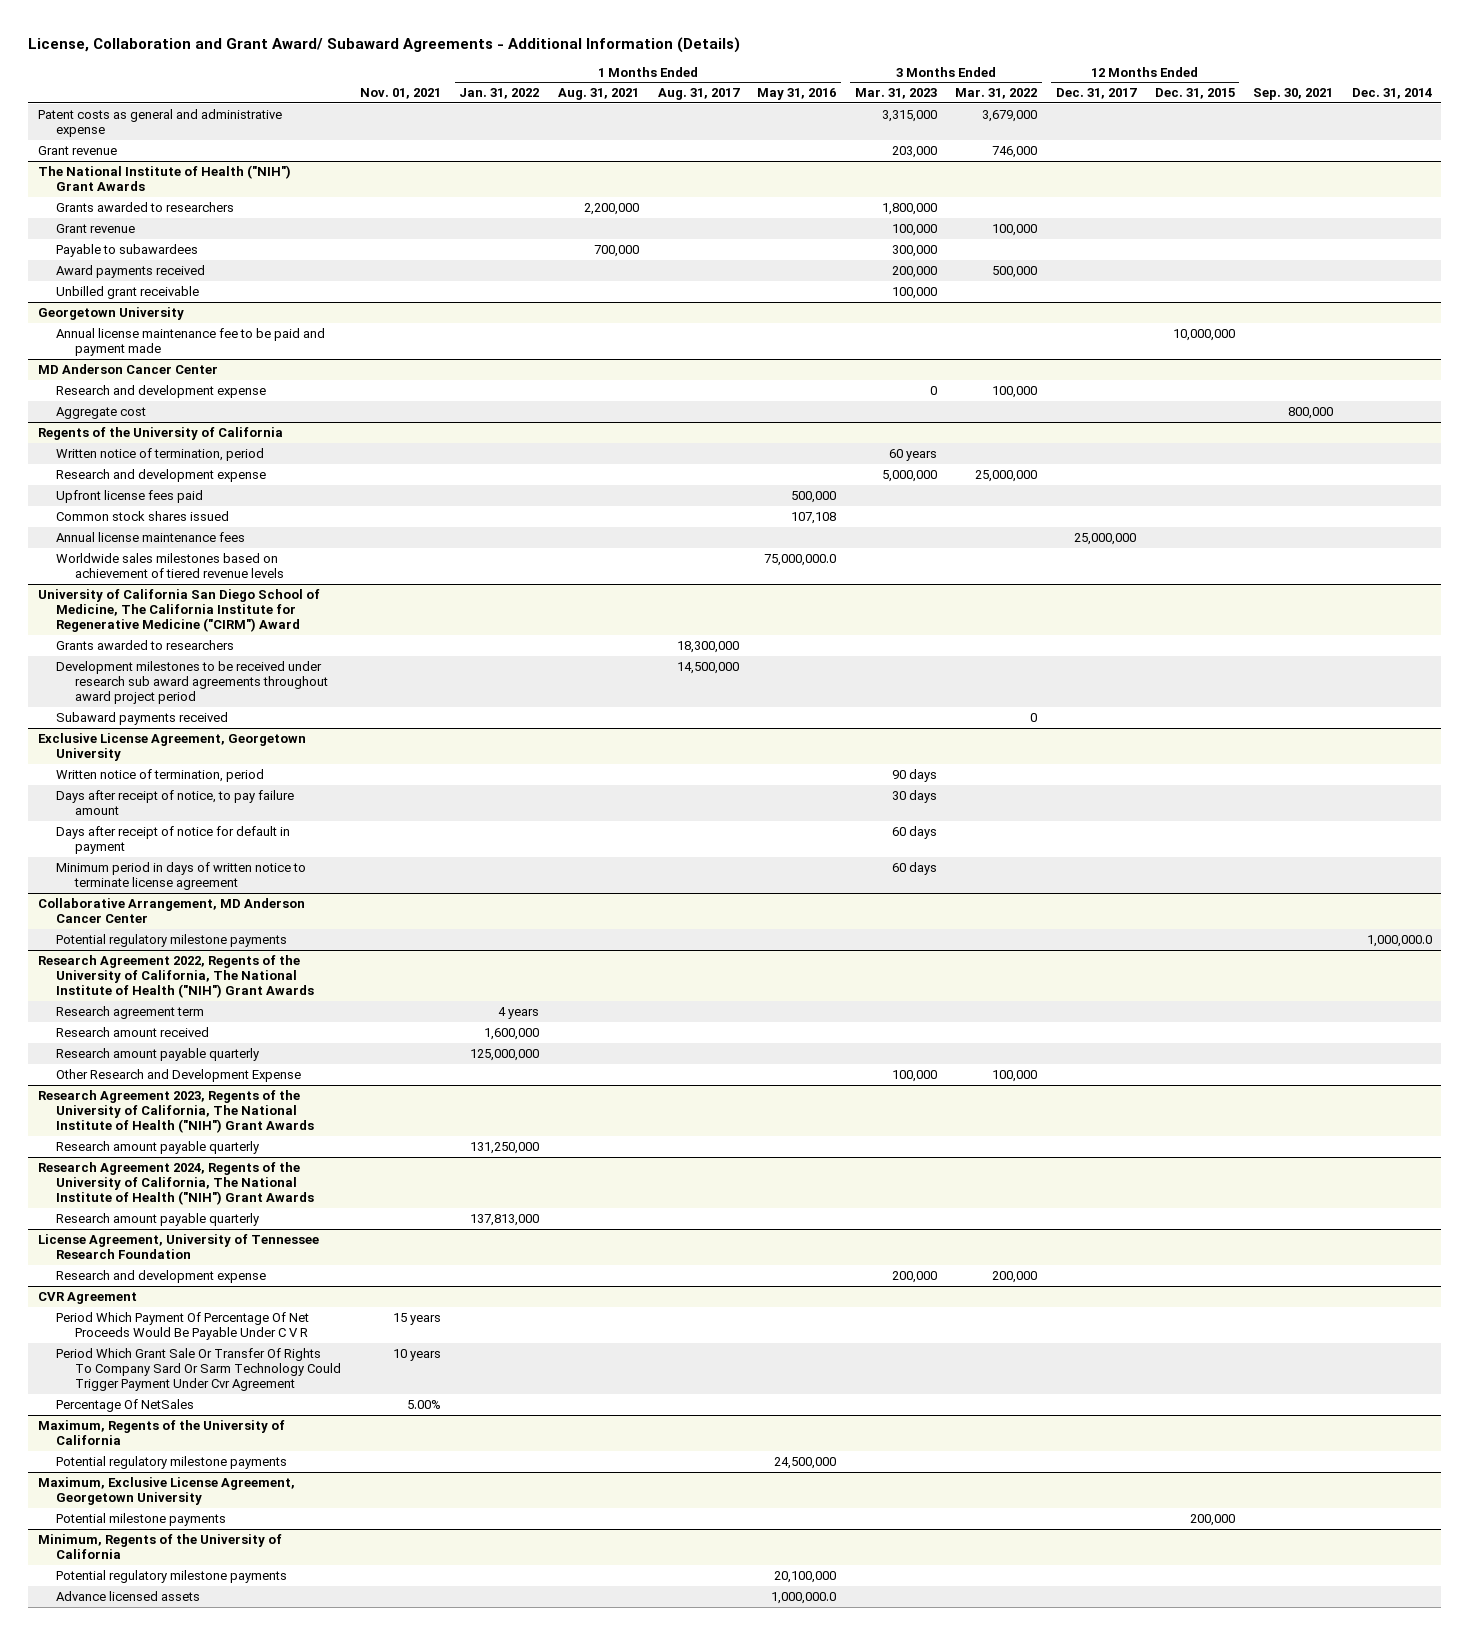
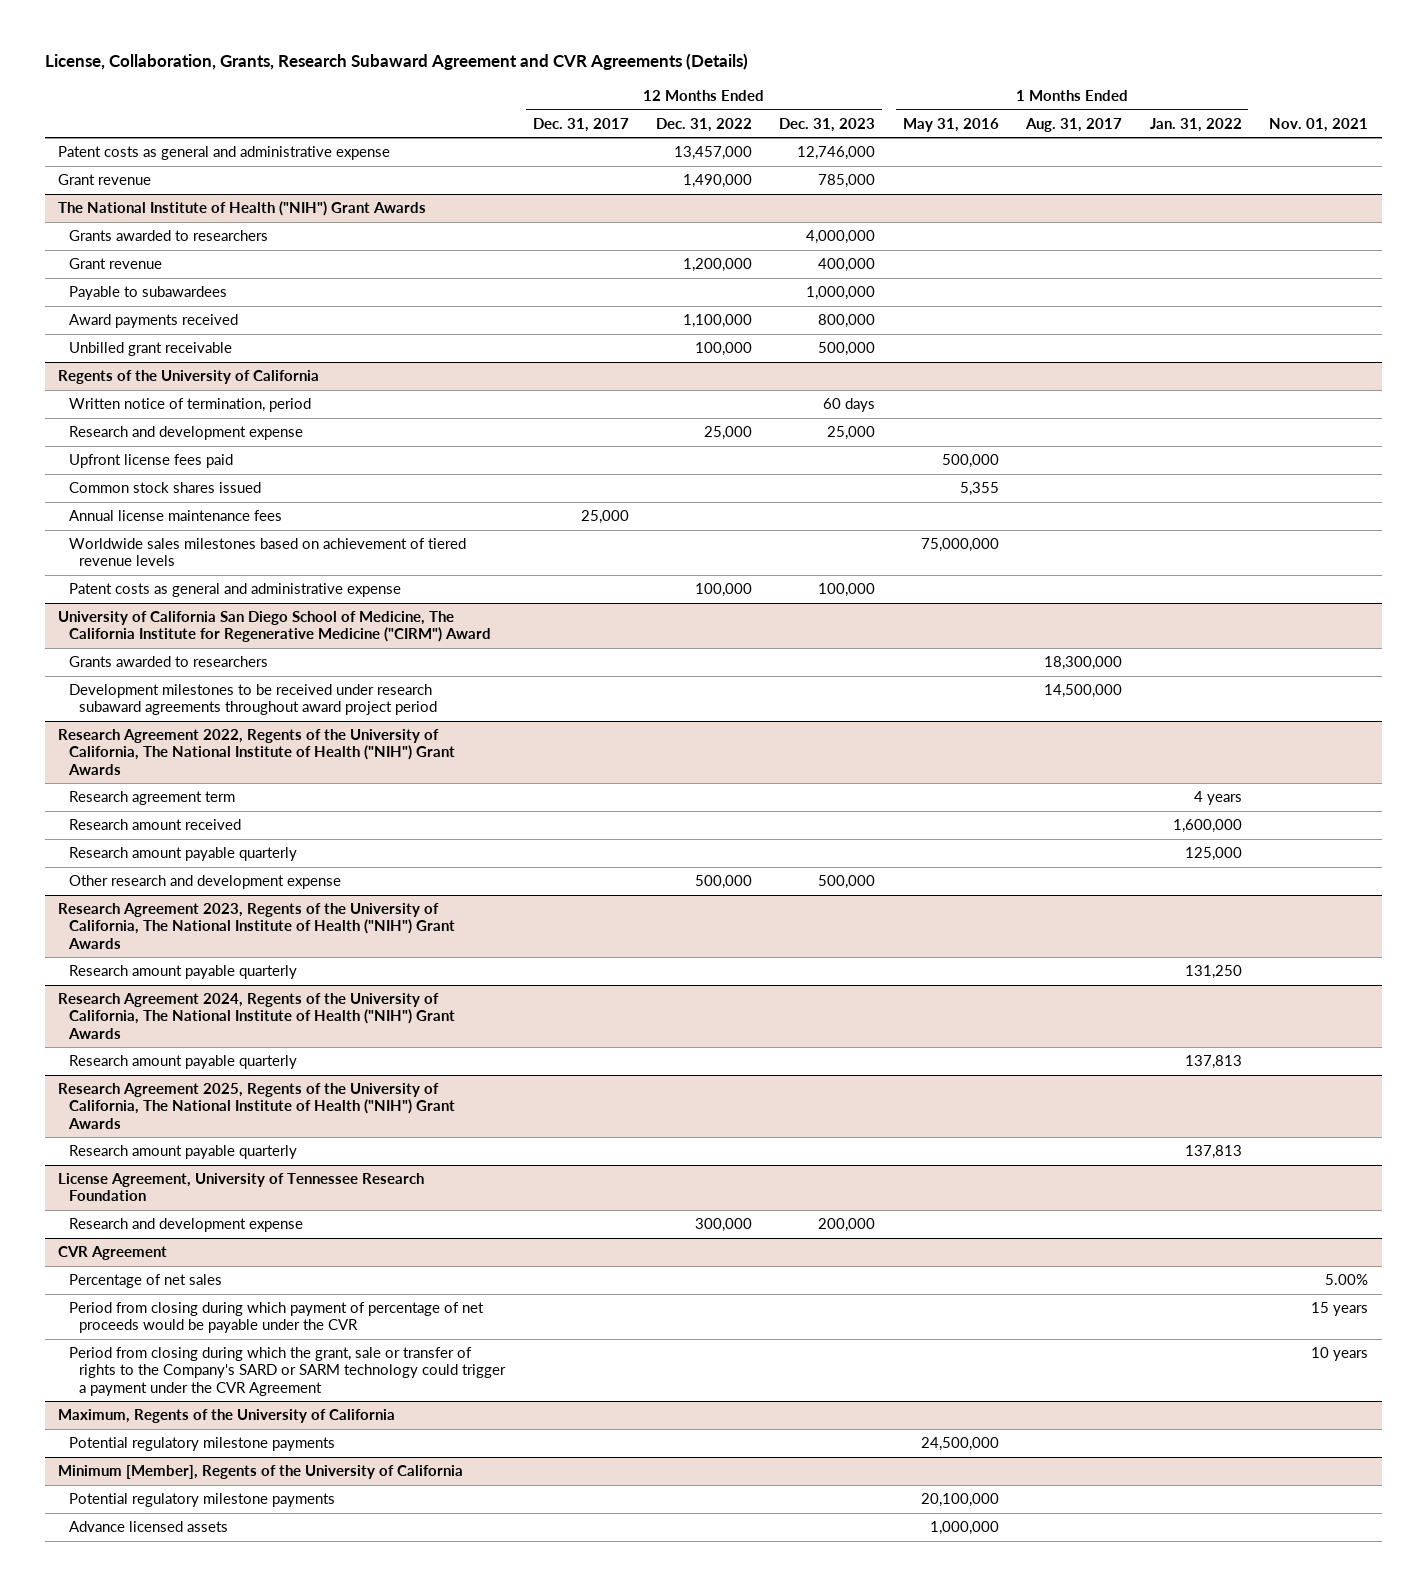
- License, Collaboration and Grant Award/ Subaward Agreements - Additional Information (Details)
+ License, Collaboration, Grants, Research Subaward Agreement and CVR Agreements (Details)
- | Nov. 01, 2021 | 1 Months Ended Jan. 31, 2022 | 1 Months Ended Aug. 31, 2021 | 1 Months Ended Aug. 31, 2017 | 1 Months Ended May 31, 2016 | 3 Months Ended Mar. 31, 2023 | 3 Months Ended Mar. 31, 2022 | 12 Months Ended Dec. 31, 2017 | 12 Months Ended Dec. 31, 2015 | Sep. 30, 2021 | Dec. 31, 2014
+ | 12 Months Ended Dec. 31, 2017 | 12 Months Ended Dec. 31, 2022 | 12 Months Ended Dec. 31, 2023 | 1 Months Ended May 31, 2016 | 1 Months Ended Aug. 31, 2017 | 1 Months Ended Jan. 31, 2022 | Nov. 01, 2021
- Georgetown University
- Annual license maintenance fee to be paid and payment made | | | | | | | | | 10,000,000 | |
- MD Anderson Cancer Center
- Research and development expense | | | | | | 0 | 100,000 | | | |
- Aggregate cost | | | | | | | | | | 800,000 |
@ Regents of the University of California
- Common stock shares issued | | | | | 107,108 | | | | | |
- Annual license maintenance fees | | | | | | | | 25,000,000 | | |
- Worldwide sales milestones based on achievement of tiered revenue levels | | | | | 75,000,000.0 | | | | | |
+ Common stock shares issued | | | | 5,355 | | |
+ Annual license maintenance fees | 25,000 | | | | | |
+ Worldwide sales milestones based on achievement of tiered revenue levels | | | | 75,000,000 | | |
+ Patent costs as general and administrative expense | | 100,000 | 100,000 | | | |
@ University of California San Diego School of Medicine, The California Institute for Regenerative Medicine ("CIRM") Award
- Development milestones to be received under research sub award agreements throughout award project period | | | | 14,500,000 | | | | | | |
- Subaward payments received | | | | | | | 0 | | | |
- Exclusive License Agreement, Georgetown University
- Written notice of termination, period | | | | | | 90 days | | | | |
- Days after receipt of notice, to pay failure amount | | | | | | 30 days | | | | |
- Days after receipt of notice for default in payment | | | | | | 60 days | | | | |
- Minimum period in days of written notice to terminate license agreement | | | | | | 60 days | | | | |
- Collaborative Arrangement, MD Anderson Cancer Center
- Potential regulatory milestone payments | | | | | | | | | | | 1,000,000.0
@ University of California San Diego School of Medicine, The California Institute for Regenerative Medicine ("CIRM") Award
+ Development milestones to be received under research subaward agreements throughout award project period | | | | | 14,500,000 | |
@ Research Agreement 2022, Regents of the University of California, The National Institute of Health ("NIH") Grant Awards
- Research amount payable quarterly | | 125,000,000 | | | | | | | | |
- Other Research and Development Expense | | | | | | 100,000 | 100,000 | | | |
+ Research amount payable quarterly | | | | | | 125,000 |
+ Other research and development expense | | 500,000 | 500,000 | | | |
@ Research Agreement 2023, Regents of the University of California, The National Institute of Health ("NIH") Grant Awards
- Research amount payable quarterly | | 131,250,000 | | | | | | | | |
+ Research amount payable quarterly | | | | | | 131,250 |
@ Research Agreement 2024, Regents of the University of California, The National Institute of Health ("NIH") Grant Awards
- Research amount payable quarterly | | 137,813,000 | | | | | | | | |
+ Research amount payable quarterly | | | | | | 137,813 |
+ Research Agreement 2025, Regents of the University of California, The National Institute of Health ("NIH") Grant Awards
+ Research amount payable quarterly | | | | | | 137,813 |
@ CVR Agreement
- Period Which Payment Of Percentage Of Net Proceeds Would Be Payable Under C V R | 15 years | | | | | | | | | |
- Period Which Grant Sale Or Transfer Of Rights To Company Sard Or Sarm Technology Could Trigger Payment Under Cvr Agreement | 10 years | | | | | | | | | |
- Percentage Of NetSales | 5.00% | | | | | | | | | |
+ Percentage of net sales | | | | | | | 5.00%
+ Period from closing during which payment of percentage of net proceeds would be payable under the CVR | | | | | | | 15 years
+ Period from closing during which the grant, sale or transfer of rights to the Company's SARD or SARM technology could trigger a payment under the CVR Agreement | | | | | | | 10 years
- Maximum, Exclusive License Agreement, Georgetown University
- Potential milestone payments | | | | | | | | | 200,000 | |
- Minimum, Regents of the University of California
+ Minimum [Member], Regents of the University of California
- Advance licensed assets | | | | | 1,000,000.0 | | | | | |
+ Advance licensed assets | | | | 1,000,000 | | |

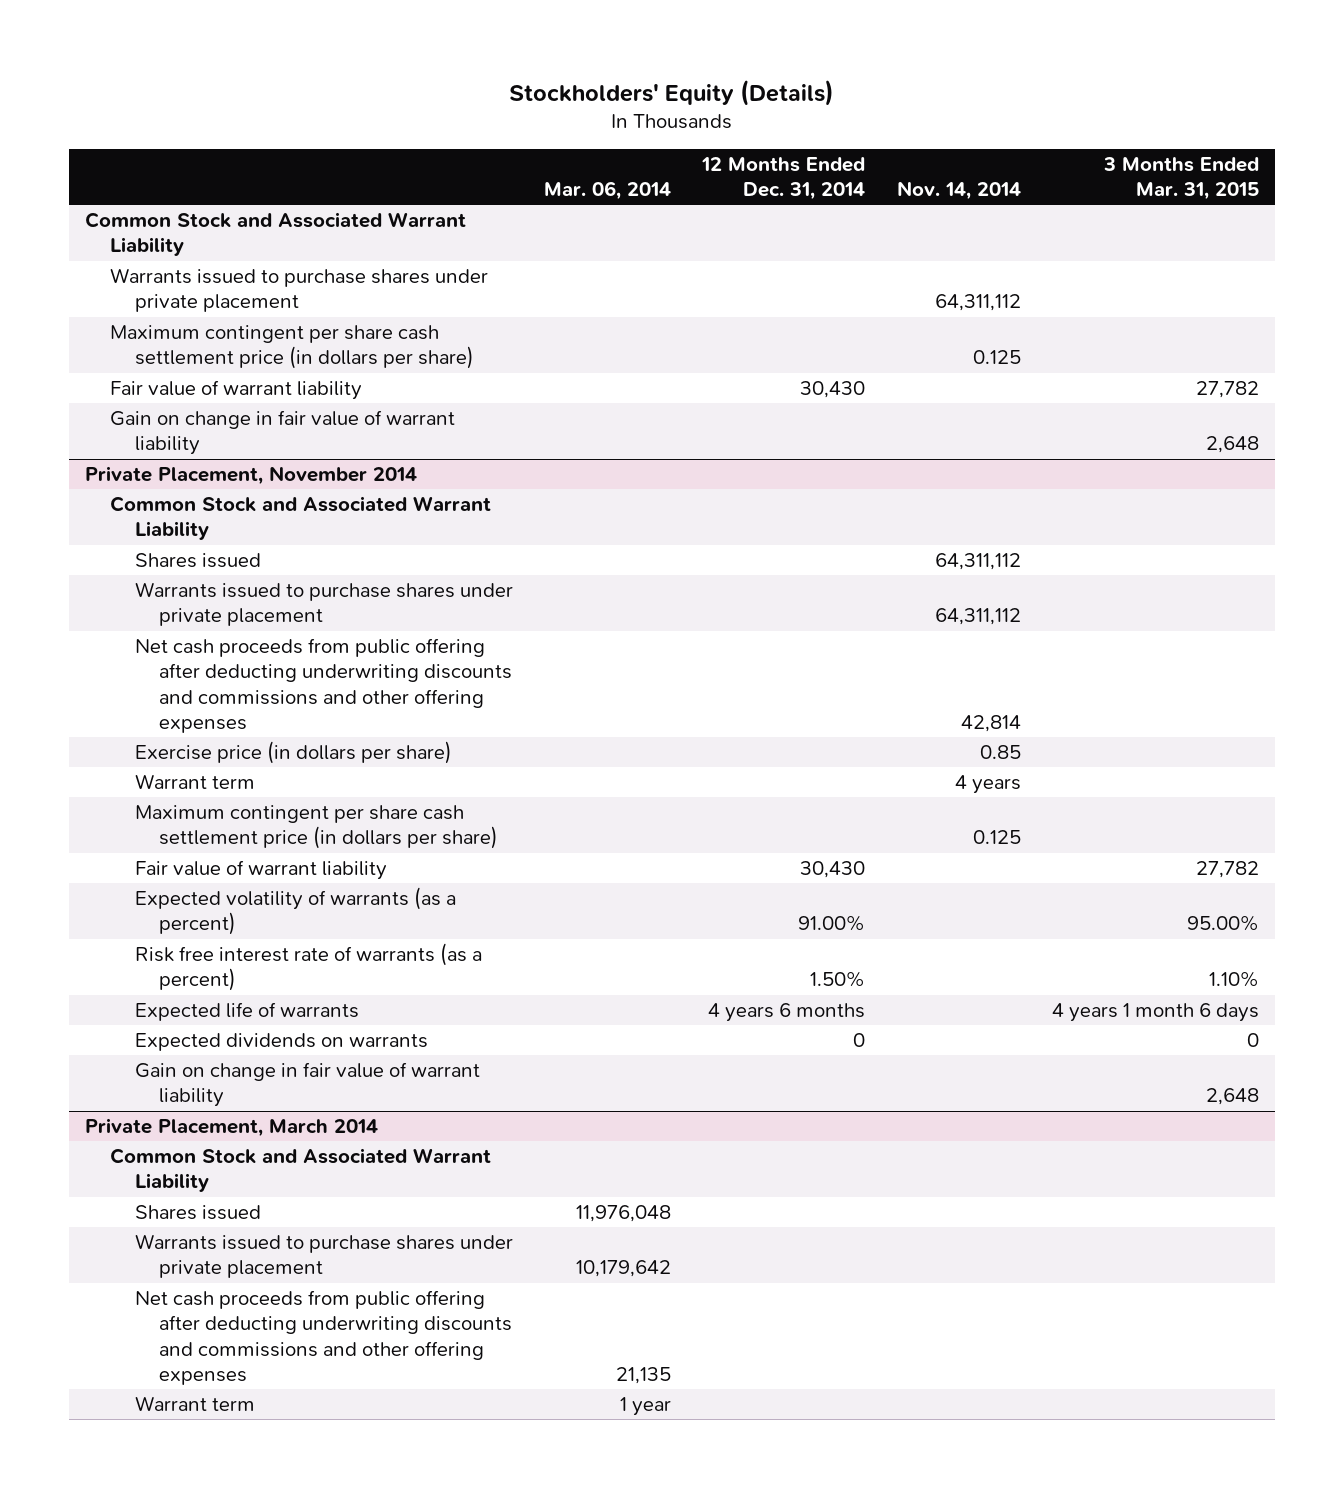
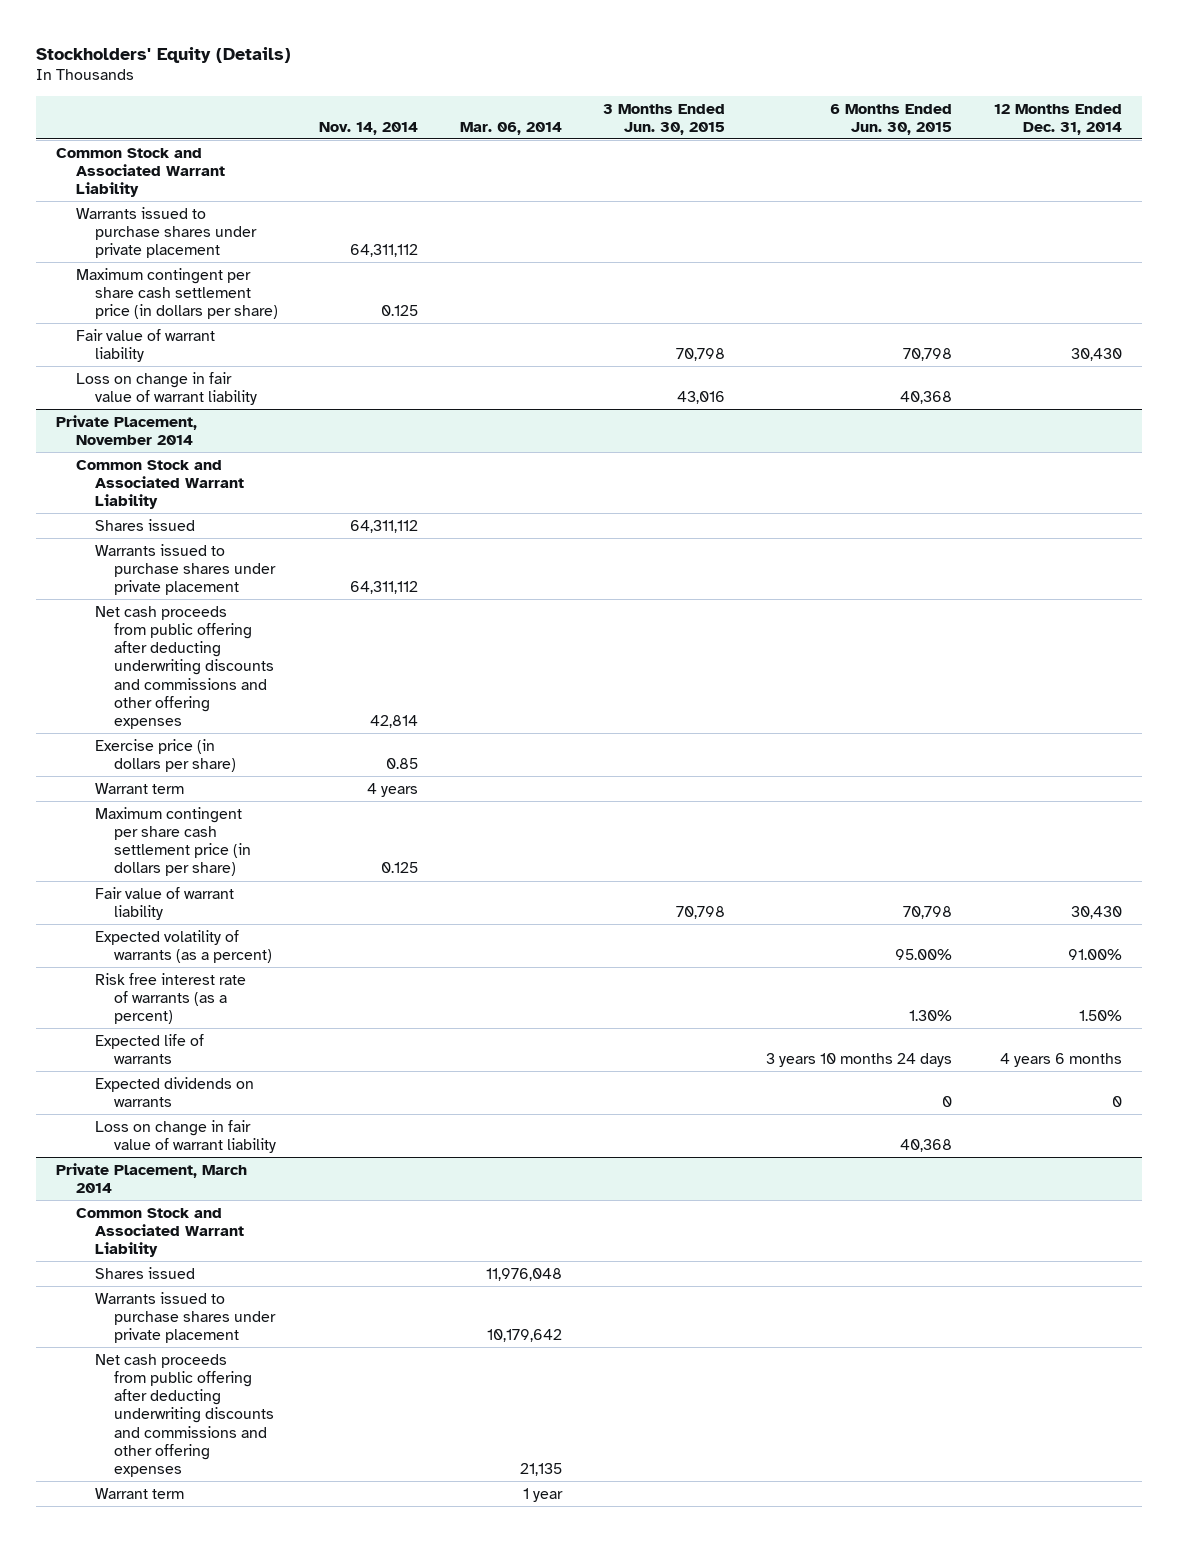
- | Mar. 06, 2014 | 12 Months Ended Dec. 31, 2014 | Nov. 14, 2014 | 3 Months Ended Mar. 31, 2015
+ | Nov. 14, 2014 | Mar. 06, 2014 | 3 Months Ended Jun. 30, 2015 | 6 Months Ended Jun. 30, 2015 | 12 Months Ended Dec. 31, 2014
- Gain on change in fair value of warrant liability | | | | 2,648
+ Loss on change in fair value of warrant liability | | | 43,016 | 40,368 |
@ Private Placement, November 2014
- Gain on change in fair value of warrant liability | | | | 2,648
+ Loss on change in fair value of warrant liability | | | | 40,368 |

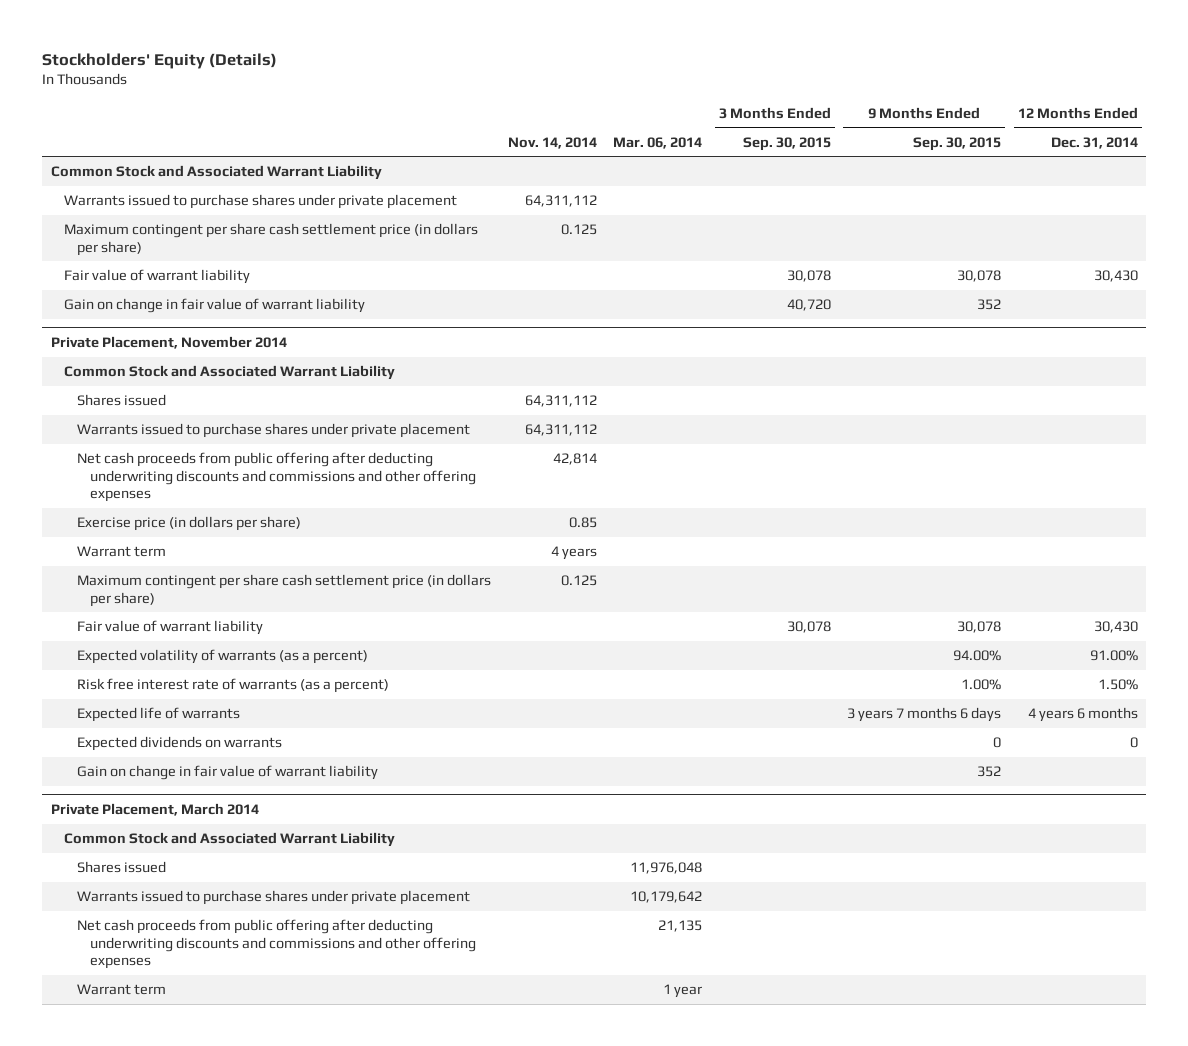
- | Nov. 14, 2014 | Mar. 06, 2014 | 3 Months Ended Jun. 30, 2015 | 6 Months Ended Jun. 30, 2015 | 12 Months Ended Dec. 31, 2014
+ | Nov. 14, 2014 | Mar. 06, 2014 | 3 Months Ended Sep. 30, 2015 | 9 Months Ended Sep. 30, 2015 | 12 Months Ended Dec. 31, 2014
- Loss on change in fair value of warrant liability | | | 43,016 | 40,368 |
+ Gain on change in fair value of warrant liability | | | 40,720 | 352 |
@ Private Placement, November 2014
- Loss on change in fair value of warrant liability | | | | 40,368 |
+ Gain on change in fair value of warrant liability | | | | 352 |

